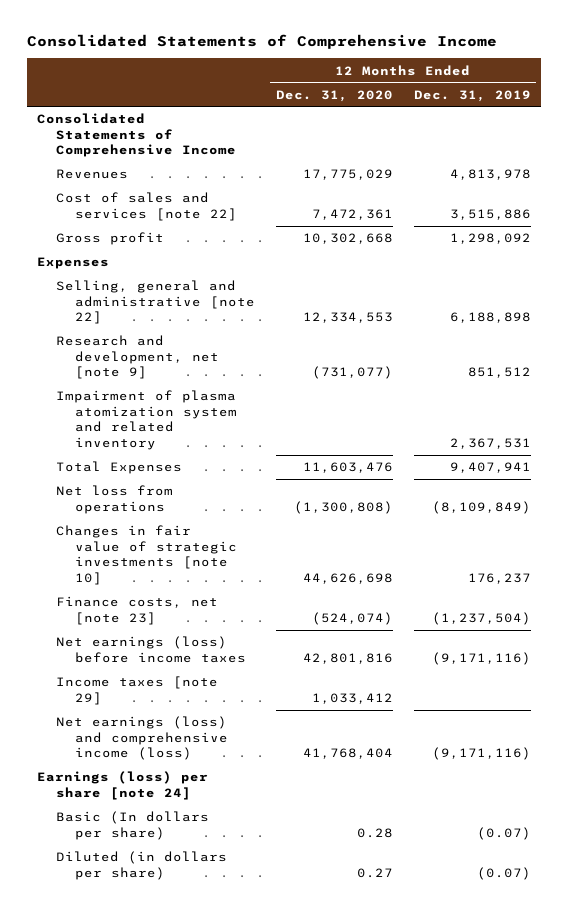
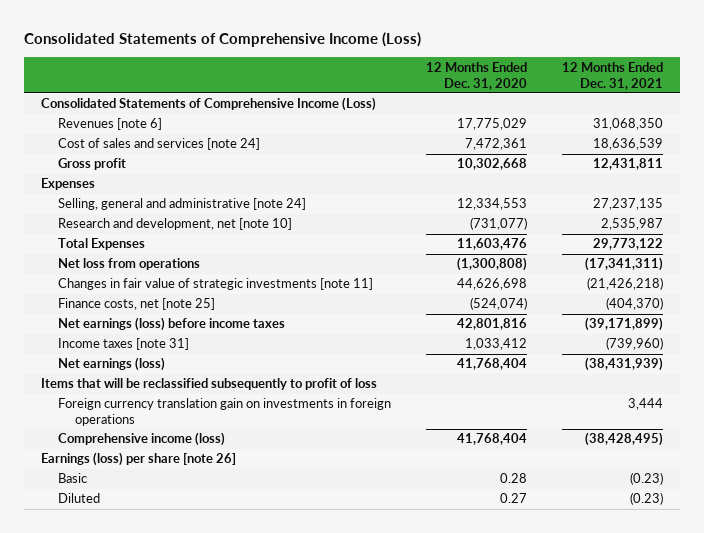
- Consolidated Statements of Comprehensive Income
+ Consolidated Statements of Comprehensive Income (Loss)
- | 12 Months Ended Dec. 31, 2020 | 12 Months Ended Dec. 31, 2019
+ | 12 Months Ended Dec. 31, 2020 | 12 Months Ended Dec. 31, 2021
- Consolidated Statements of Comprehensive Income
- Revenues | 17,775,029 | 4,813,978
- Cost of sales and services [note 22] | 7,472,361 | 3,515,886
+ Consolidated Statements of Comprehensive Income (Loss)
+ Revenues [note 6] | 17,775,029 | 31,068,350
+ Cost of sales and services [note 24] | 7,472,361 | 18,636,539
- Selling, general and administrative [note 22] | 12,334,553 | 6,188,898
- Research and development, net [note 9] | (731,077) | 851,512
- Impairment of plasma atomization system and related inventory | | 2,367,531
+ Selling, general and administrative [note 24] | 12,334,553 | 27,237,135
+ Research and development, net [note 10] | (731,077) | 2,535,987
- Changes in fair value of strategic investments [note 10] | 44,626,698 | 176,237
- Finance costs, net [note 23] | (524,074) | (1,237,504)
+ Changes in fair value of strategic investments [note 11] | 44,626,698 | (21,426,218)
+ Finance costs, net [note 25] | (524,074) | (404,370)
- Income taxes [note 29] | 1,033,412 |
- Net earnings (loss) and comprehensive income (loss) | 41,768,404 | (9,171,116)
- Earnings (loss) per share [note 24]
- Basic (In dollars per share) | 0.28 | (0.07)
- Diluted (in dollars per share) | 0.27 | (0.07)
+ Income taxes [note 31] | 1,033,412 | (739,960)
+ Net earnings (loss) | 41,768,404 | (38,431,939)
+ Items that will be reclassified subsequently to profit of loss
+ Foreign currency translation gain on investments in foreign operations | | 3,444
+ Comprehensive income (loss) | 41,768,404 | (38,428,495)
+ Earnings (loss) per share [note 26]
+ Basic | 0.28 | (0.23)
+ Diluted | 0.27 | (0.23)

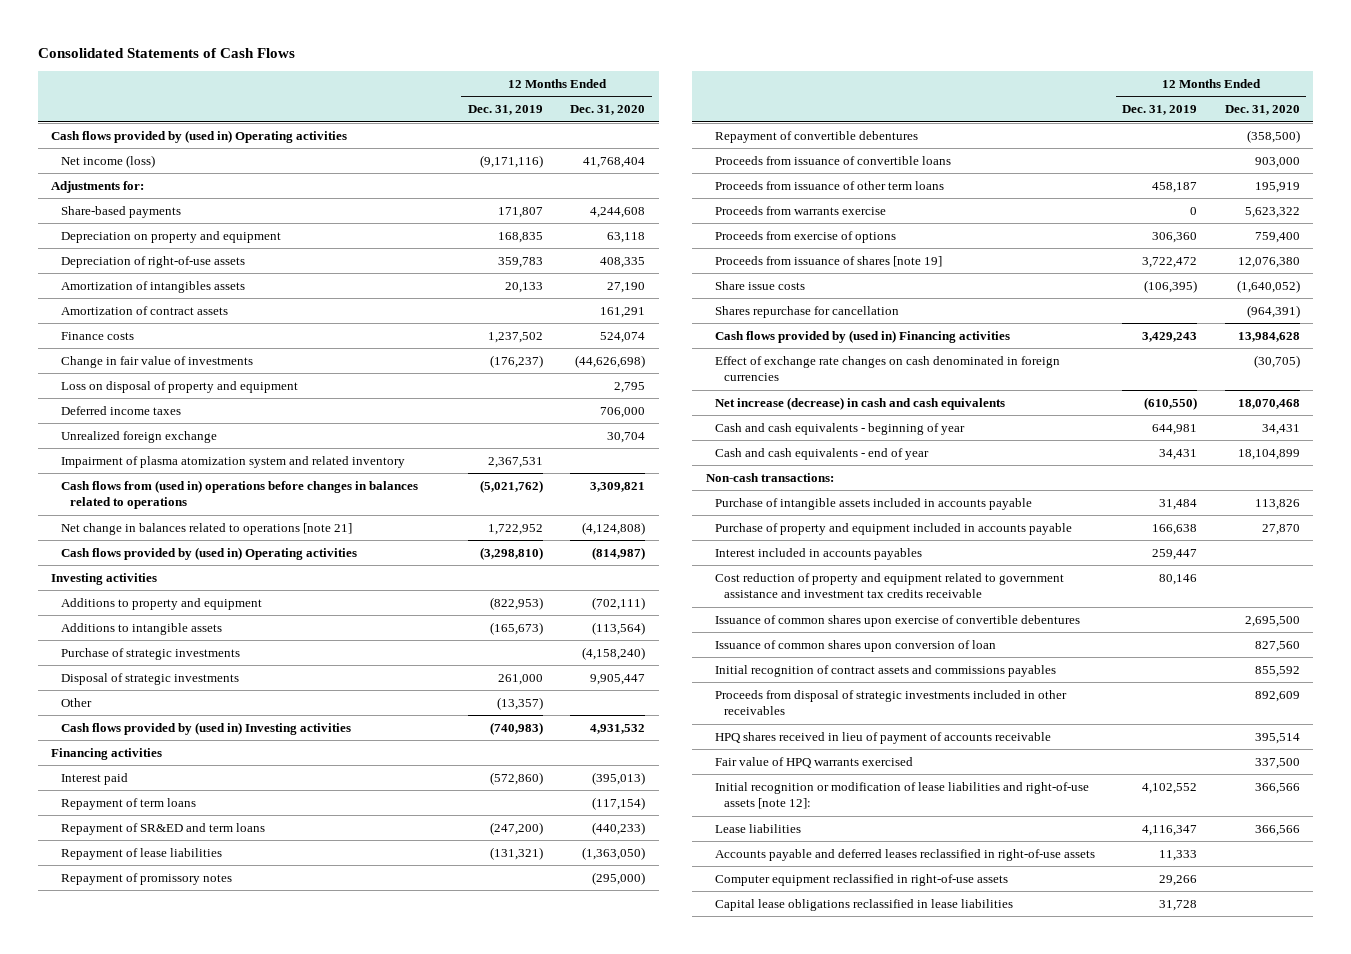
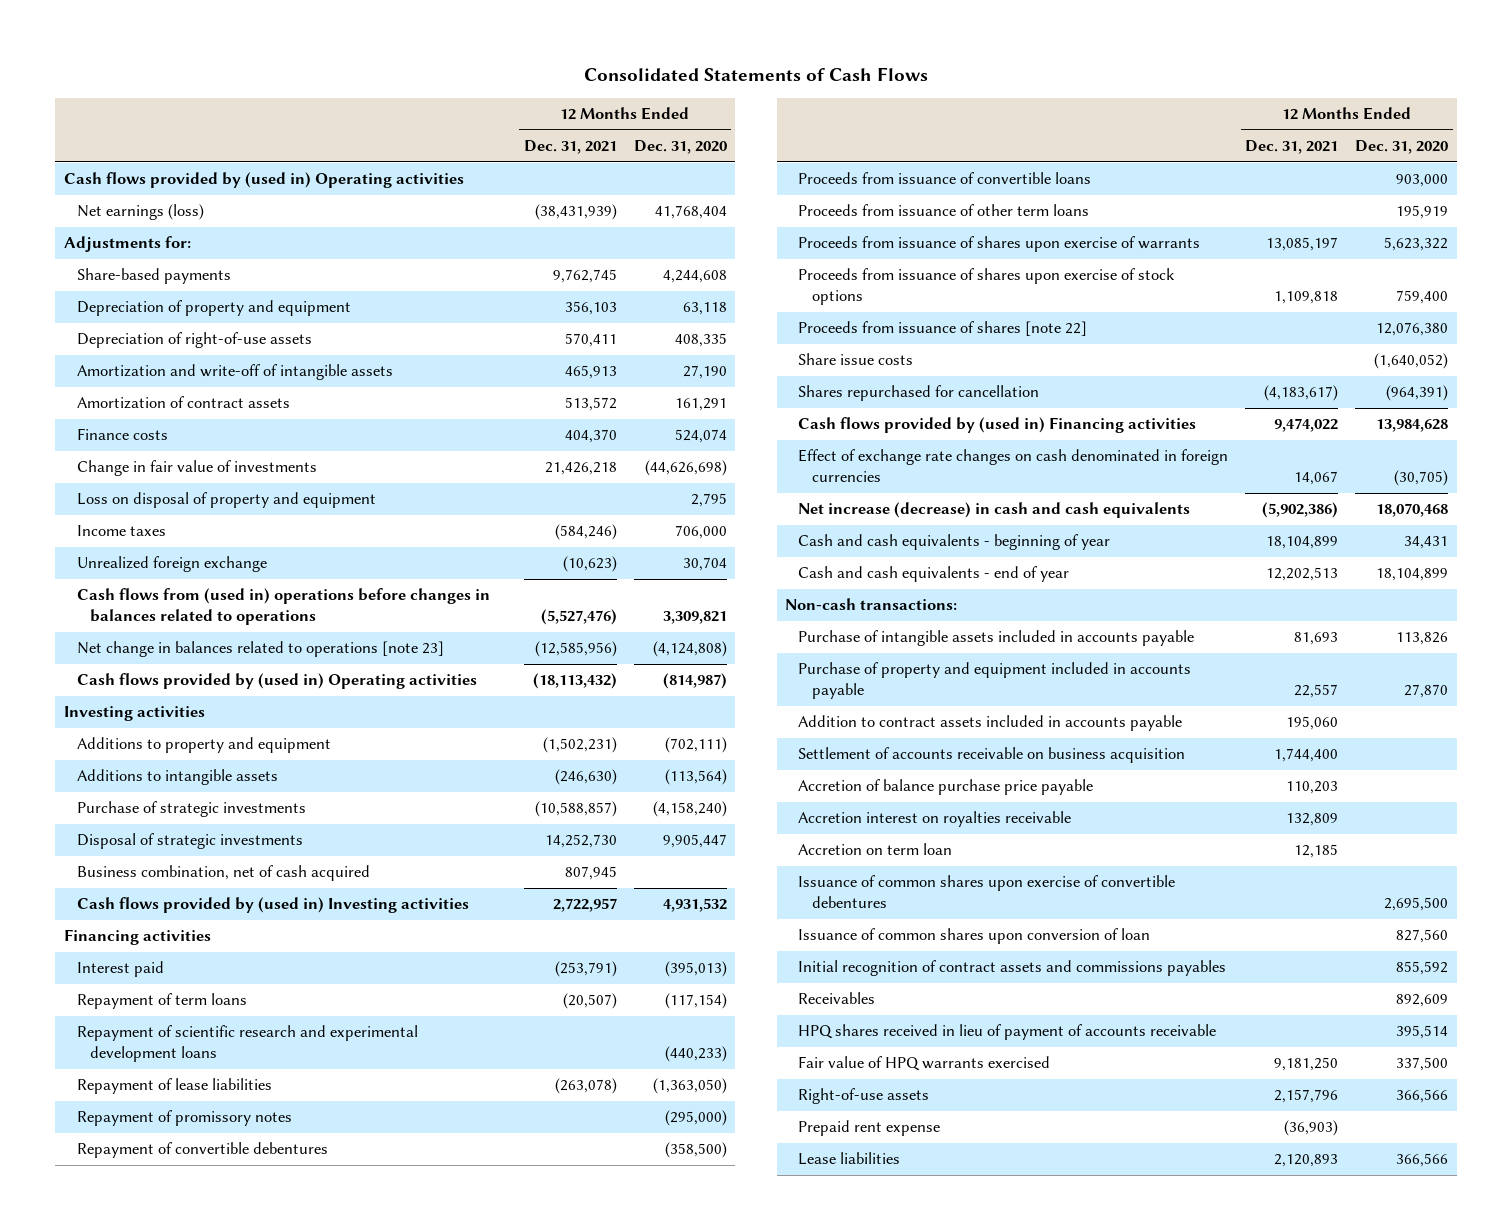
- | 12 Months Ended Dec. 31, 2019 | 12 Months Ended Dec. 31, 2020
+ | 12 Months Ended Dec. 31, 2021 | 12 Months Ended Dec. 31, 2020
- Net income (loss) | (9,171,116) | 41,768,404
+ Net earnings (loss) | (38,431,939) | 41,768,404
- Depreciation on property and equipment | 168,835 | 63,118
+ Depreciation of property and equipment | 356,103 | 63,118
- Amortization of intangibles assets | 20,133 | 27,190
+ Amortization and write-off of intangible assets | 465,913 | 27,190
- Deferred income taxes | | 706,000
+ Income taxes | (584,246) | 706,000
- Impairment of plasma atomization system and related inventory | 2,367,531 |
- Net change in balances related to operations [note 21] | 1,722,952 | (4,124,808)
+ Net change in balances related to operations [note 23] | (12,585,956) | (4,124,808)
- Other | (13,357) |
+ Business combination, net of cash acquired | 807,945 |
- Repayment of SR&ED and term loans | (247,200) | (440,233)
+ Repayment of scientific research and experimental development loans | | (440,233)
- Proceeds from warrants exercise | 0 | 5,623,322
- Proceeds from exercise of options | 306,360 | 759,400
- Proceeds from issuance of shares [note 19] | 3,722,472 | 12,076,380
+ Proceeds from issuance of shares upon exercise of warrants | 13,085,197 | 5,623,322
+ Proceeds from issuance of shares upon exercise of stock options | 1,109,818 | 759,400
+ Proceeds from issuance of shares [note 22] | | 12,076,380
- Shares repurchase for cancellation | | (964,391)
+ Shares repurchased for cancellation | (4,183,617) | (964,391)
- Interest included in accounts payables | 259,447 |
- Cost reduction of property and equipment related to government assistance and investment tax credits receivable | 80,146 |
+ Addition to contract assets included in accounts payable | 195,060 |
+ Settlement of accounts receivable on business acquisition | 1,744,400 |
+ Accretion of balance purchase price payable | 110,203 |
+ Accretion interest on royalties receivable | 132,809 |
+ Accretion on term loan | 12,185 |
- Proceeds from disposal of strategic investments included in other receivables | | 892,609
+ Receivables | | 892,609
- Initial recognition or modification of lease liabilities and right-of-use assets [note 12]: | 4,102,552 | 366,566
+ Right-of-use assets | 2,157,796 | 366,566
+ Prepaid rent expense | (36,903) |
- Accounts payable and deferred leases reclassified in right-of-use assets | 11,333 |
- Computer equipment reclassified in right-of-use assets | 29,266 |
- Capital lease obligations reclassified in lease liabilities | 31,728 |

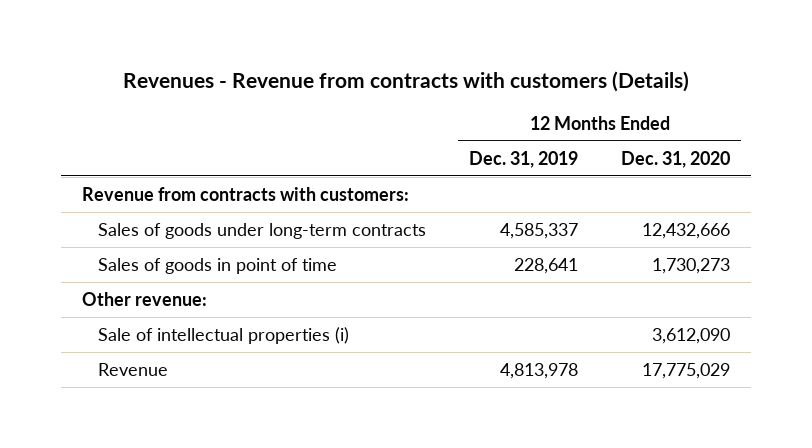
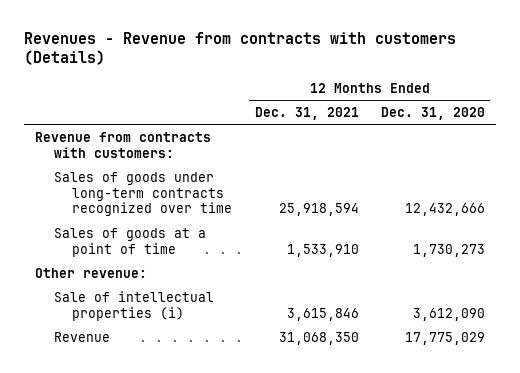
- | 12 Months Ended Dec. 31, 2019 | 12 Months Ended Dec. 31, 2020
+ | 12 Months Ended Dec. 31, 2021 | 12 Months Ended Dec. 31, 2020
- Sales of goods under long-term contracts | 4,585,337 | 12,432,666
- Sales of goods in point of time | 228,641 | 1,730,273
+ Sales of goods under long-term contracts recognized over time | 25,918,594 | 12,432,666
+ Sales of goods at a point of time | 1,533,910 | 1,730,273

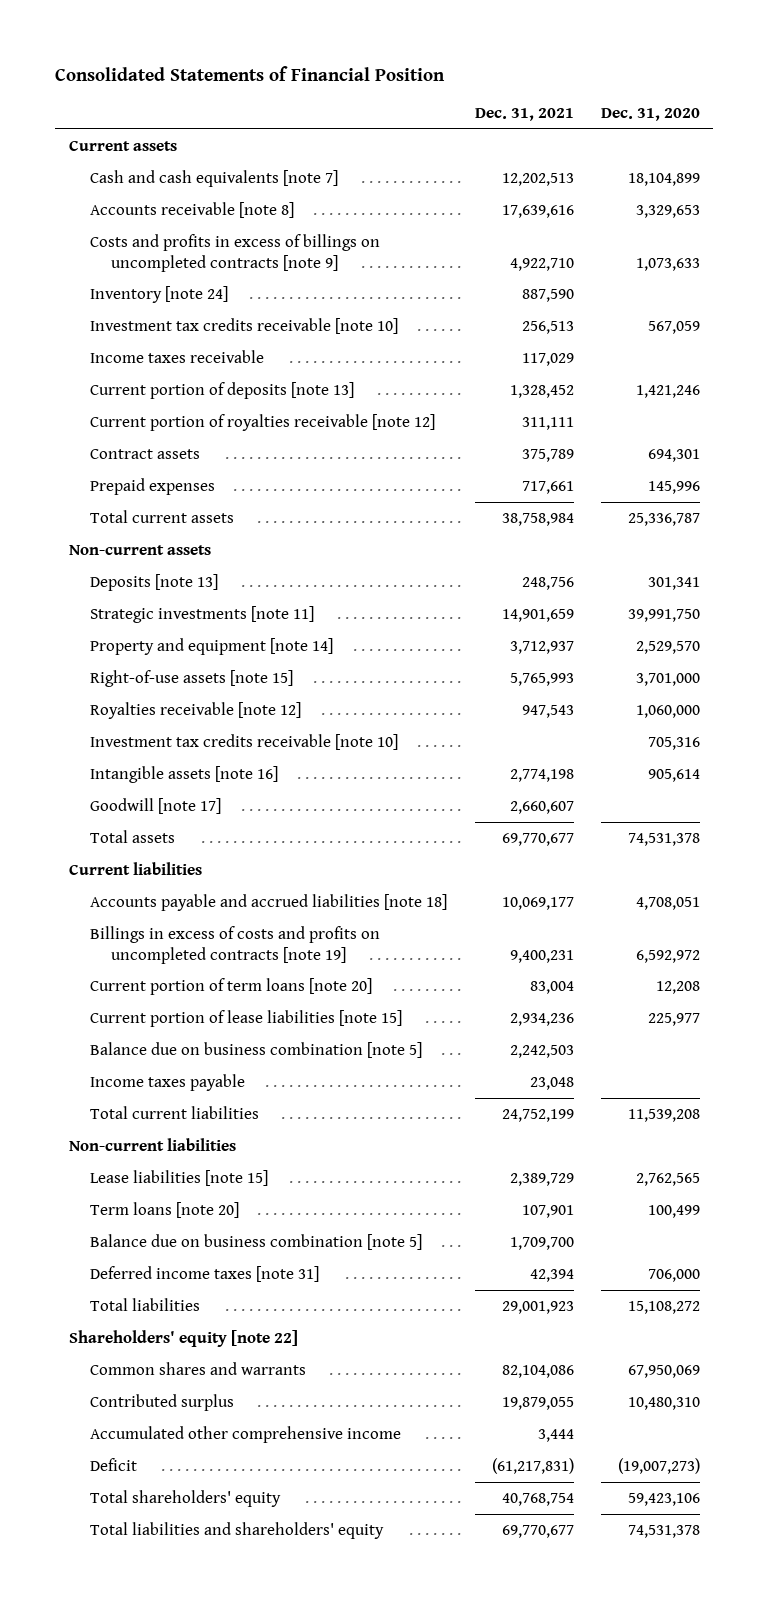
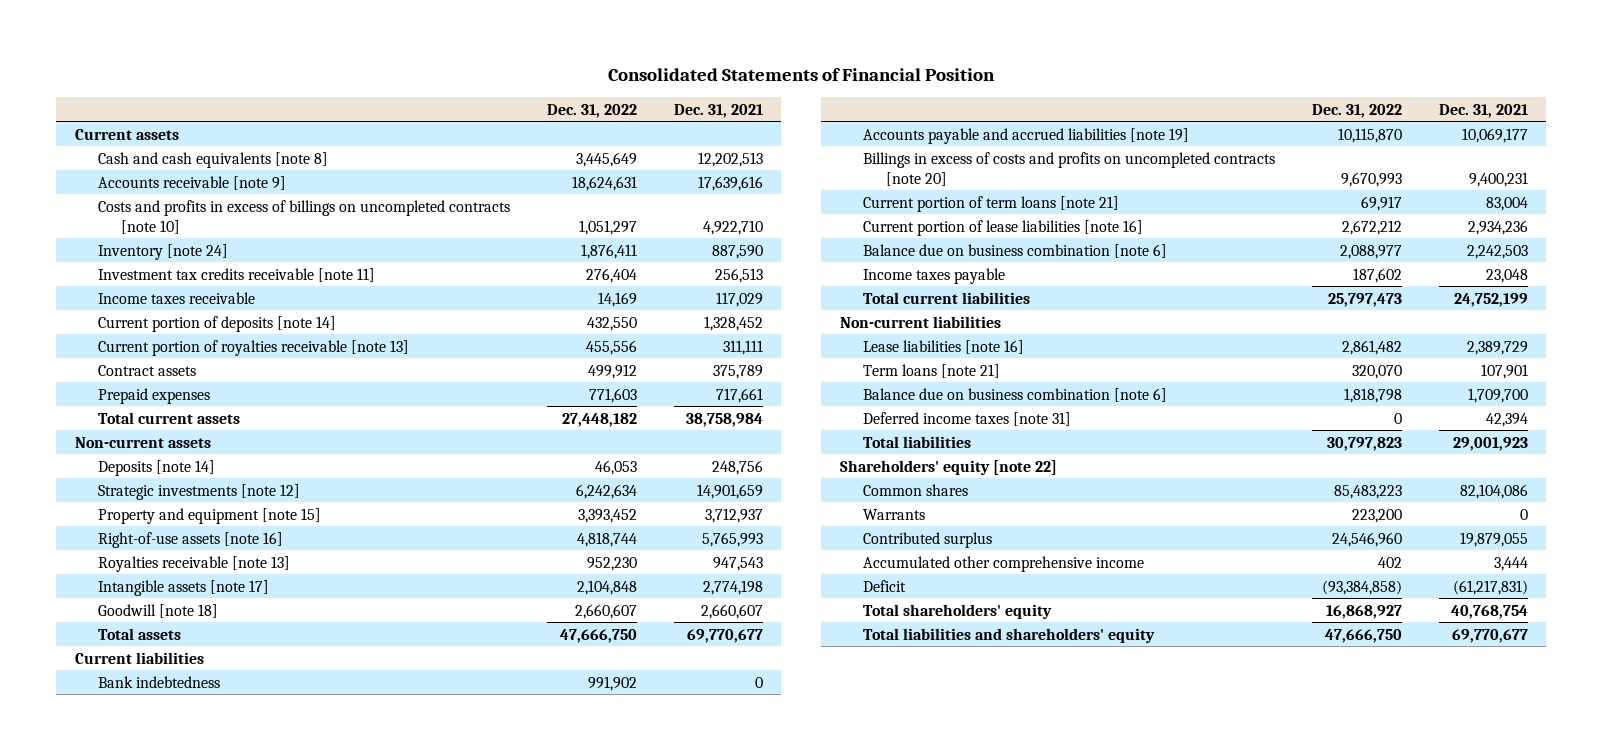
- | Dec. 31, 2021 | Dec. 31, 2020
+ | Dec. 31, 2022 | Dec. 31, 2021
- Cash and cash equivalents [note 7] | 12,202,513 | 18,104,899
- Accounts receivable [note 8] | 17,639,616 | 3,329,653
- Costs and profits in excess of billings on uncompleted contracts [note 9] | 4,922,710 | 1,073,633
+ Cash and cash equivalents [note 8] | 3,445,649 | 12,202,513
+ Accounts receivable [note 9] | 18,624,631 | 17,639,616
+ Costs and profits in excess of billings on uncompleted contracts [note 10] | 1,051,297 | 4,922,710
- Investment tax credits receivable [note 10] | 256,513 | 567,059
+ Investment tax credits receivable [note 11] | 276,404 | 256,513
- Current portion of deposits [note 13] | 1,328,452 | 1,421,246
- Current portion of royalties receivable [note 12] | 311,111 |
+ Current portion of deposits [note 14] | 432,550 | 1,328,452
+ Current portion of royalties receivable [note 13] | 455,556 | 311,111
- Deposits [note 13] | 248,756 | 301,341
- Strategic investments [note 11] | 14,901,659 | 39,991,750
- Property and equipment [note 14] | 3,712,937 | 2,529,570
- Right-of-use assets [note 15] | 5,765,993 | 3,701,000
- Royalties receivable [note 12] | 947,543 | 1,060,000
- Investment tax credits receivable [note 10] | | 705,316
- Intangible assets [note 16] | 2,774,198 | 905,614
- Goodwill [note 17] | 2,660,607 |
+ Deposits [note 14] | 46,053 | 248,756
+ Strategic investments [note 12] | 6,242,634 | 14,901,659
+ Property and equipment [note 15] | 3,393,452 | 3,712,937
+ Right-of-use assets [note 16] | 4,818,744 | 5,765,993
+ Royalties receivable [note 13] | 952,230 | 947,543
+ Intangible assets [note 17] | 2,104,848 | 2,774,198
+ Goodwill [note 18] | 2,660,607 | 2,660,607
- Accounts payable and accrued liabilities [note 18] | 10,069,177 | 4,708,051
- Billings in excess of costs and profits on uncompleted contracts [note 19] | 9,400,231 | 6,592,972
- Current portion of term loans [note 20] | 83,004 | 12,208
- Current portion of lease liabilities [note 15] | 2,934,236 | 225,977
- Balance due on business combination [note 5] | 2,242,503 |
+ Bank indebtedness | 991,902 | 0
+ Accounts payable and accrued liabilities [note 19] | 10,115,870 | 10,069,177
+ Billings in excess of costs and profits on uncompleted contracts [note 20] | 9,670,993 | 9,400,231
+ Current portion of term loans [note 21] | 69,917 | 83,004
+ Current portion of lease liabilities [note 16] | 2,672,212 | 2,934,236
+ Balance due on business combination [note 6] | 2,088,977 | 2,242,503
- Lease liabilities [note 15] | 2,389,729 | 2,762,565
- Term loans [note 20] | 107,901 | 100,499
- Balance due on business combination [note 5] | 1,709,700 |
+ Lease liabilities [note 16] | 2,861,482 | 2,389,729
+ Term loans [note 21] | 320,070 | 107,901
+ Balance due on business combination [note 6] | 1,818,798 | 1,709,700
- Common shares and warrants | 82,104,086 | 67,950,069
+ Common shares | 85,483,223 | 82,104,086
+ Warrants | 223,200 | 0

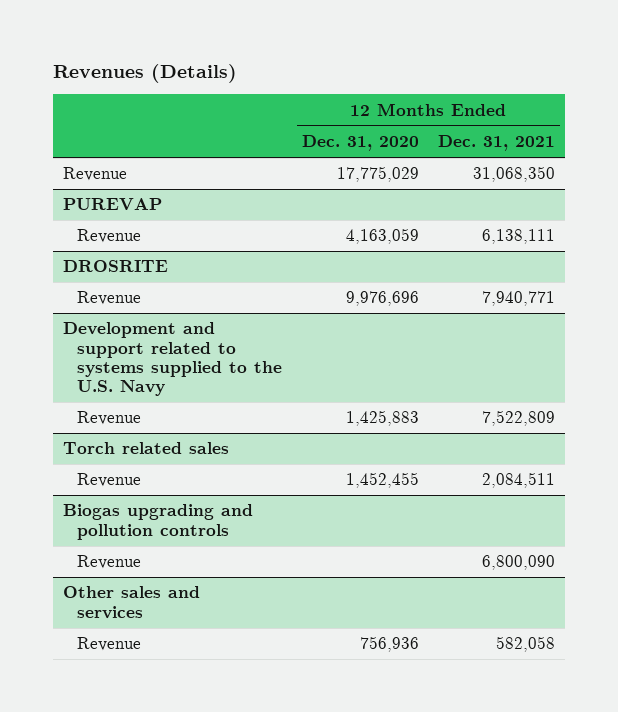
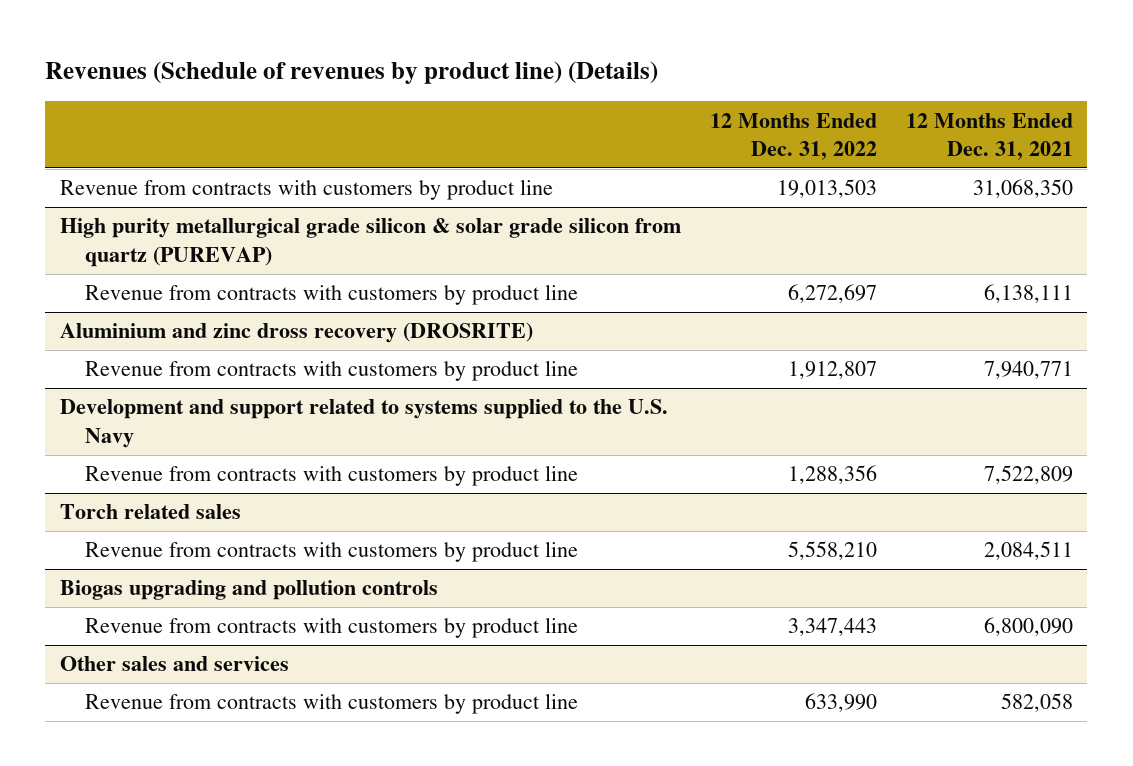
- Revenues (Details)
+ Revenues (Schedule of revenues by product line) (Details)
- | 12 Months Ended Dec. 31, 2020 | 12 Months Ended Dec. 31, 2021
+ | 12 Months Ended Dec. 31, 2022 | 12 Months Ended Dec. 31, 2021
- Revenue | 17,775,029 | 31,068,350
- PUREVAP
- Revenue | 4,163,059 | 6,138,111
- DROSRITE
- Revenue | 9,976,696 | 7,940,771
+ Revenue from contracts with customers by product line | 19,013,503 | 31,068,350
+ High purity metallurgical grade silicon & solar grade silicon from quartz (PUREVAP)
+ Revenue from contracts with customers by product line | 6,272,697 | 6,138,111
+ Aluminium and zinc dross recovery (DROSRITE)
+ Revenue from contracts with customers by product line | 1,912,807 | 7,940,771
@ Development and support related to systems supplied to the U.S. Navy
- Revenue | 1,425,883 | 7,522,809
+ Revenue from contracts with customers by product line | 1,288,356 | 7,522,809
@ Torch related sales
- Revenue | 1,452,455 | 2,084,511
+ Revenue from contracts with customers by product line | 5,558,210 | 2,084,511
@ Biogas upgrading and pollution controls
- Revenue | | 6,800,090
+ Revenue from contracts with customers by product line | 3,347,443 | 6,800,090
@ Other sales and services
- Revenue | 756,936 | 582,058
+ Revenue from contracts with customers by product line | 633,990 | 582,058

